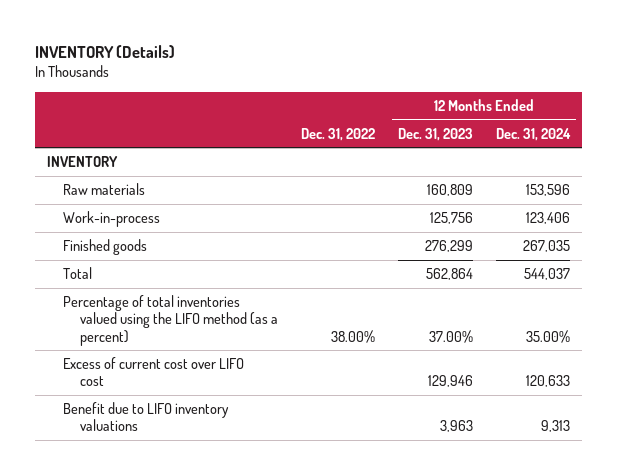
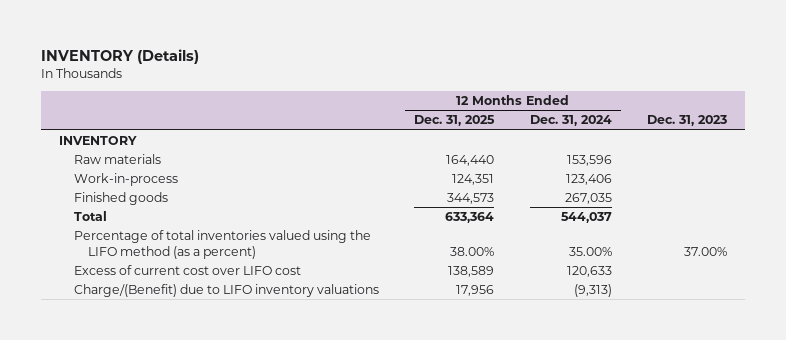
- | Dec. 31, 2022 | 12 Months Ended Dec. 31, 2023 | 12 Months Ended Dec. 31, 2024
+ | 12 Months Ended Dec. 31, 2025 | 12 Months Ended Dec. 31, 2024 | Dec. 31, 2023
- Benefit due to LIFO inventory valuations | | 3,963 | 9,313
+ Charge/(Benefit) due to LIFO inventory valuations | 17,956 | (9,313) |

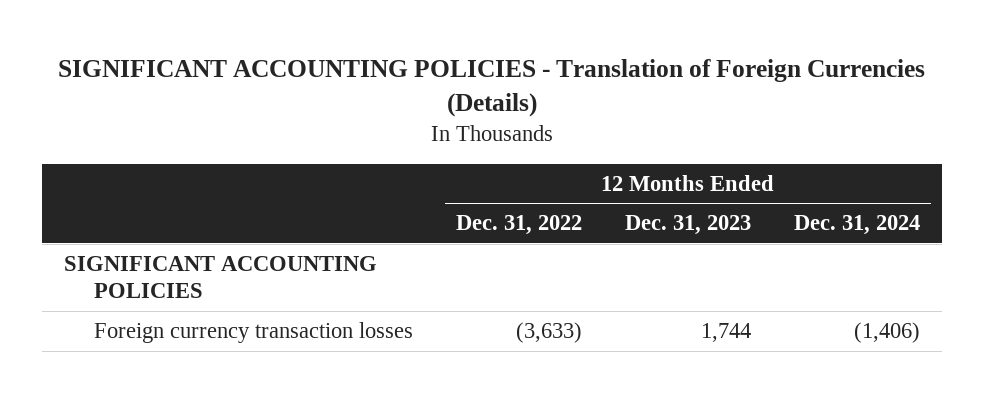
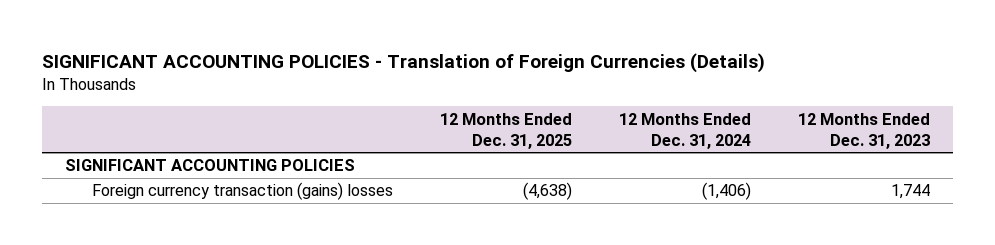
- | 12 Months Ended Dec. 31, 2022 | 12 Months Ended Dec. 31, 2023 | 12 Months Ended Dec. 31, 2024
+ | 12 Months Ended Dec. 31, 2025 | 12 Months Ended Dec. 31, 2024 | 12 Months Ended Dec. 31, 2023
- Foreign currency transaction losses | (3,633) | 1,744 | (1,406)
+ Foreign currency transaction (gains) losses | (4,638) | (1,406) | 1,744

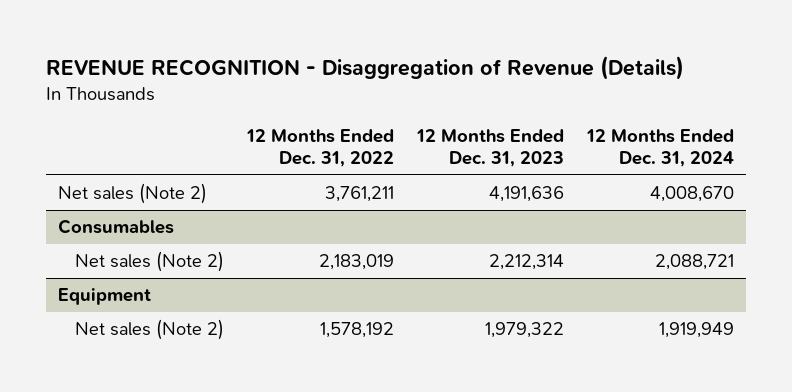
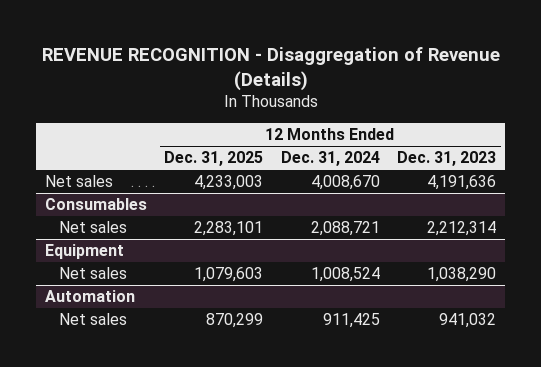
- | 12 Months Ended Dec. 31, 2022 | 12 Months Ended Dec. 31, 2023 | 12 Months Ended Dec. 31, 2024
+ | 12 Months Ended Dec. 31, 2025 | 12 Months Ended Dec. 31, 2024 | 12 Months Ended Dec. 31, 2023
- Net sales (Note 2) | 3,761,211 | 4,191,636 | 4,008,670
+ Net sales | 4,233,003 | 4,008,670 | 4,191,636
@ Consumables
- Net sales (Note 2) | 2,183,019 | 2,212,314 | 2,088,721
+ Net sales | 2,283,101 | 2,088,721 | 2,212,314
@ Equipment
- Net sales (Note 2) | 1,578,192 | 1,979,322 | 1,919,949
+ Net sales | 1,079,603 | 1,008,524 | 1,038,290
+ Automation
+ Net sales | 870,299 | 911,425 | 941,032

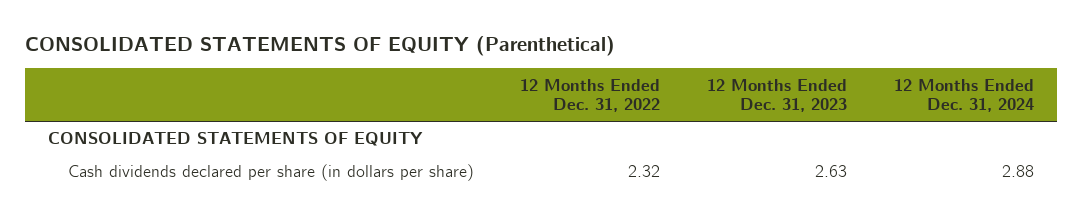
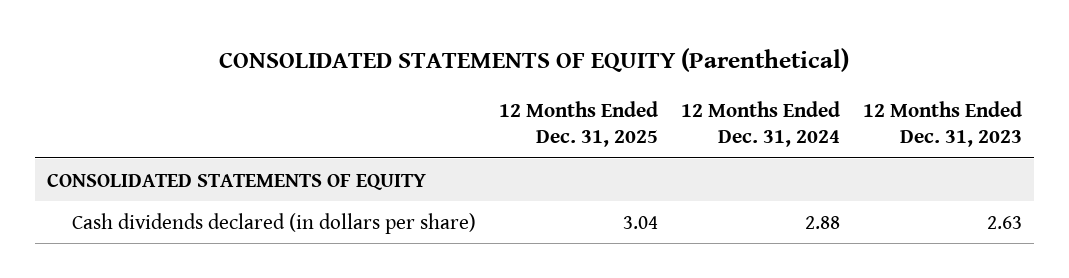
- | 12 Months Ended Dec. 31, 2022 | 12 Months Ended Dec. 31, 2023 | 12 Months Ended Dec. 31, 2024
+ | 12 Months Ended Dec. 31, 2025 | 12 Months Ended Dec. 31, 2024 | 12 Months Ended Dec. 31, 2023
- Cash dividends declared per share (in dollars per share) | 2.32 | 2.63 | 2.88
+ Cash dividends declared (in dollars per share) | 3.04 | 2.88 | 2.63

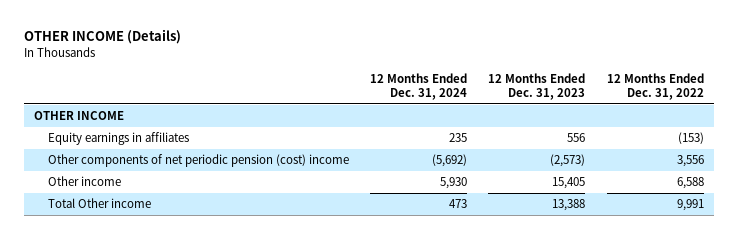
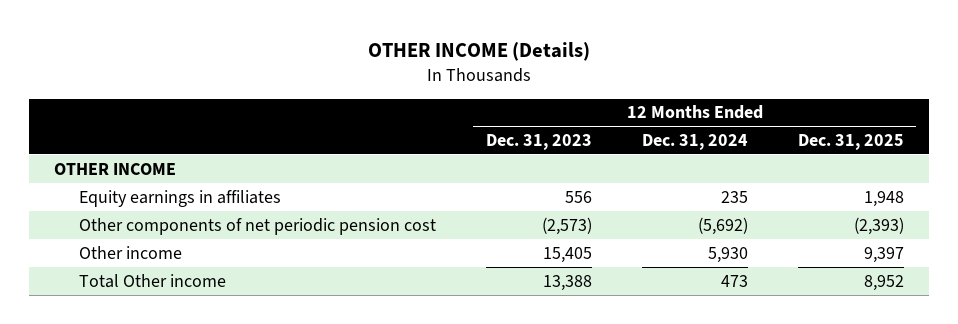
- | 12 Months Ended Dec. 31, 2024 | 12 Months Ended Dec. 31, 2023 | 12 Months Ended Dec. 31, 2022
+ | 12 Months Ended Dec. 31, 2023 | 12 Months Ended Dec. 31, 2024 | 12 Months Ended Dec. 31, 2025
- Other components of net periodic pension (cost) income | (5,692) | (2,573) | 3,556
+ Other components of net periodic pension cost | (2,573) | (5,692) | (2,393)

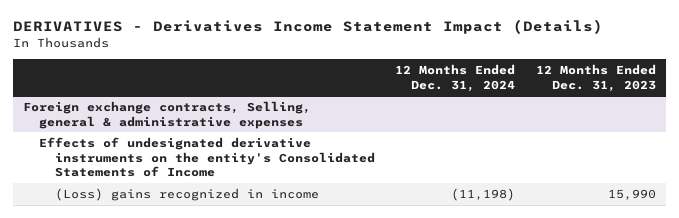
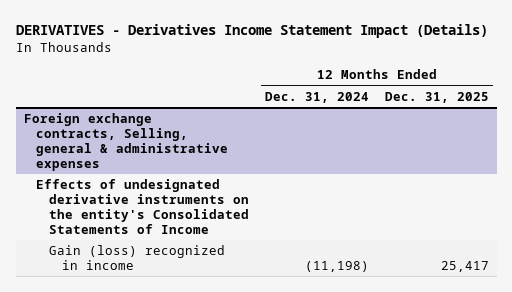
- | 12 Months Ended Dec. 31, 2024 | 12 Months Ended Dec. 31, 2023
+ | 12 Months Ended Dec. 31, 2024 | 12 Months Ended Dec. 31, 2025
@ Foreign exchange contracts, Selling, general & administrative expenses
- (Loss) gains recognized in income | (11,198) | 15,990
+ Gain (loss) recognized in income | (11,198) | 25,417

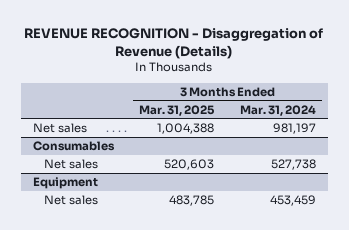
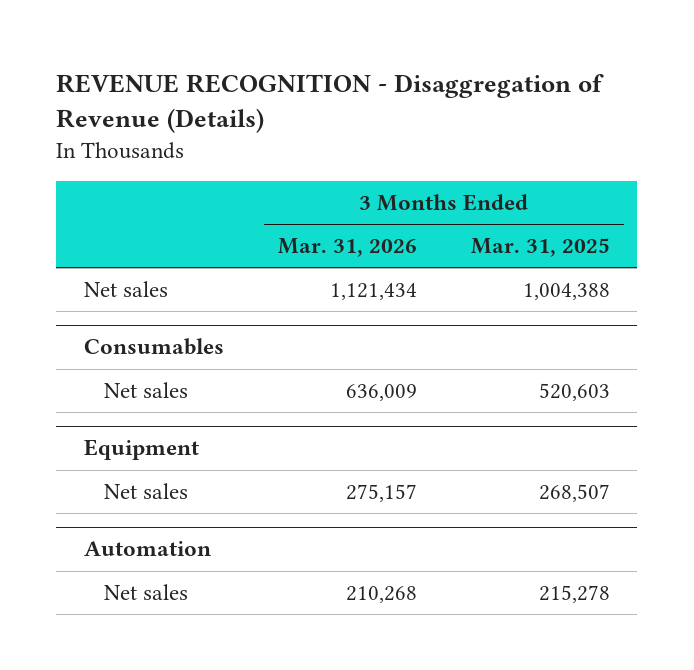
- | 3 Months Ended Mar. 31, 2025 | 3 Months Ended Mar. 31, 2024
+ | 3 Months Ended Mar. 31, 2026 | 3 Months Ended Mar. 31, 2025
@ Equipment
- Net sales | 483,785 | 453,459
+ Net sales | 275,157 | 268,507
+ Automation
+ Net sales | 210,268 | 215,278

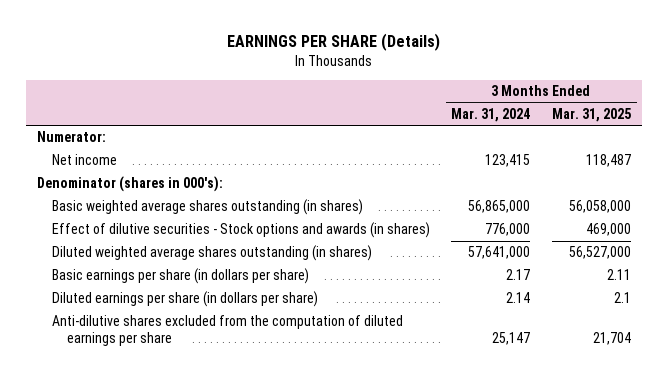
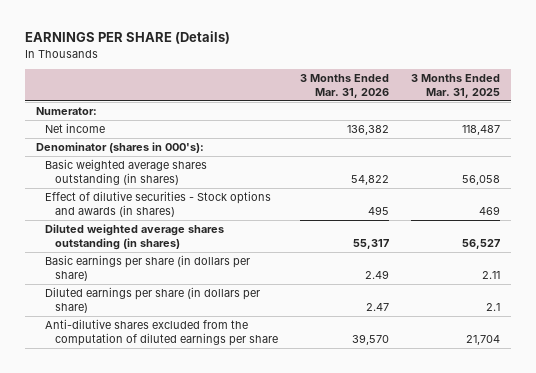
- | 3 Months Ended Mar. 31, 2024 | 3 Months Ended Mar. 31, 2025
+ | 3 Months Ended Mar. 31, 2026 | 3 Months Ended Mar. 31, 2025
- Basic weighted average shares outstanding (in shares) | 56,865,000 | 56,058,000
- Effect of dilutive securities - Stock options and awards (in shares) | 776,000 | 469,000
- Diluted weighted average shares outstanding (in shares) | 57,641,000 | 56,527,000
+ Basic weighted average shares outstanding (in shares) | 54,822 | 56,058
+ Effect of dilutive securities - Stock options and awards (in shares) | 495 | 469
+ Diluted weighted average shares outstanding (in shares) | 55,317 | 56,527

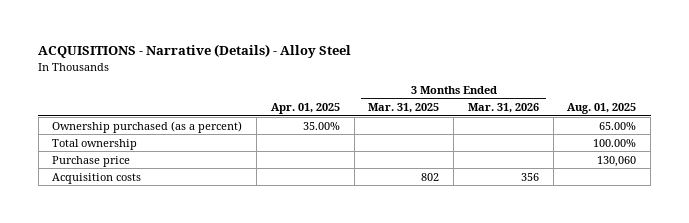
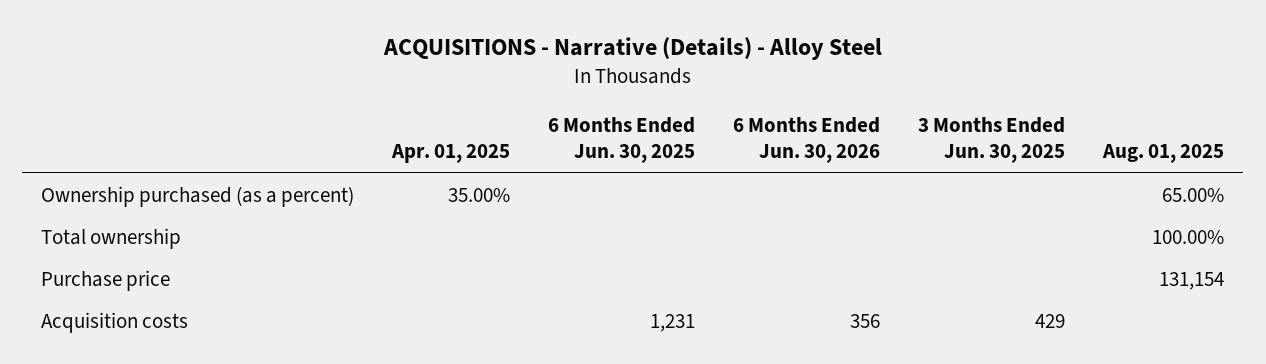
- | Apr. 01, 2025 | 3 Months Ended Mar. 31, 2025 | 3 Months Ended Mar. 31, 2026 | Aug. 01, 2025
+ | Apr. 01, 2025 | 6 Months Ended Jun. 30, 2025 | 6 Months Ended Jun. 30, 2026 | 3 Months Ended Jun. 30, 2025 | Aug. 01, 2025
- Purchase price | | | | 130,060
+ Purchase price | | | | | 131,154

